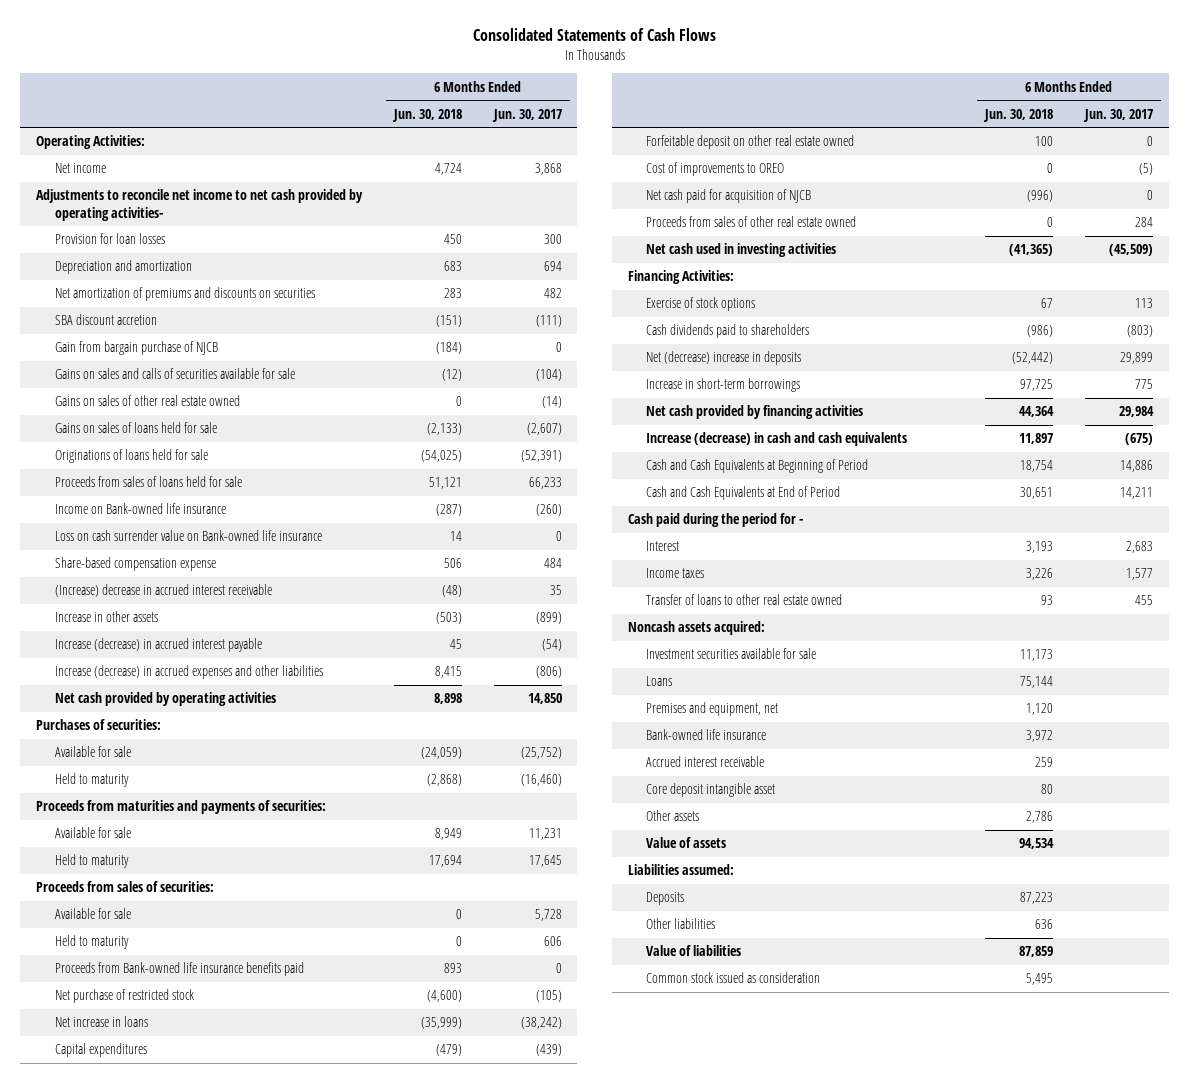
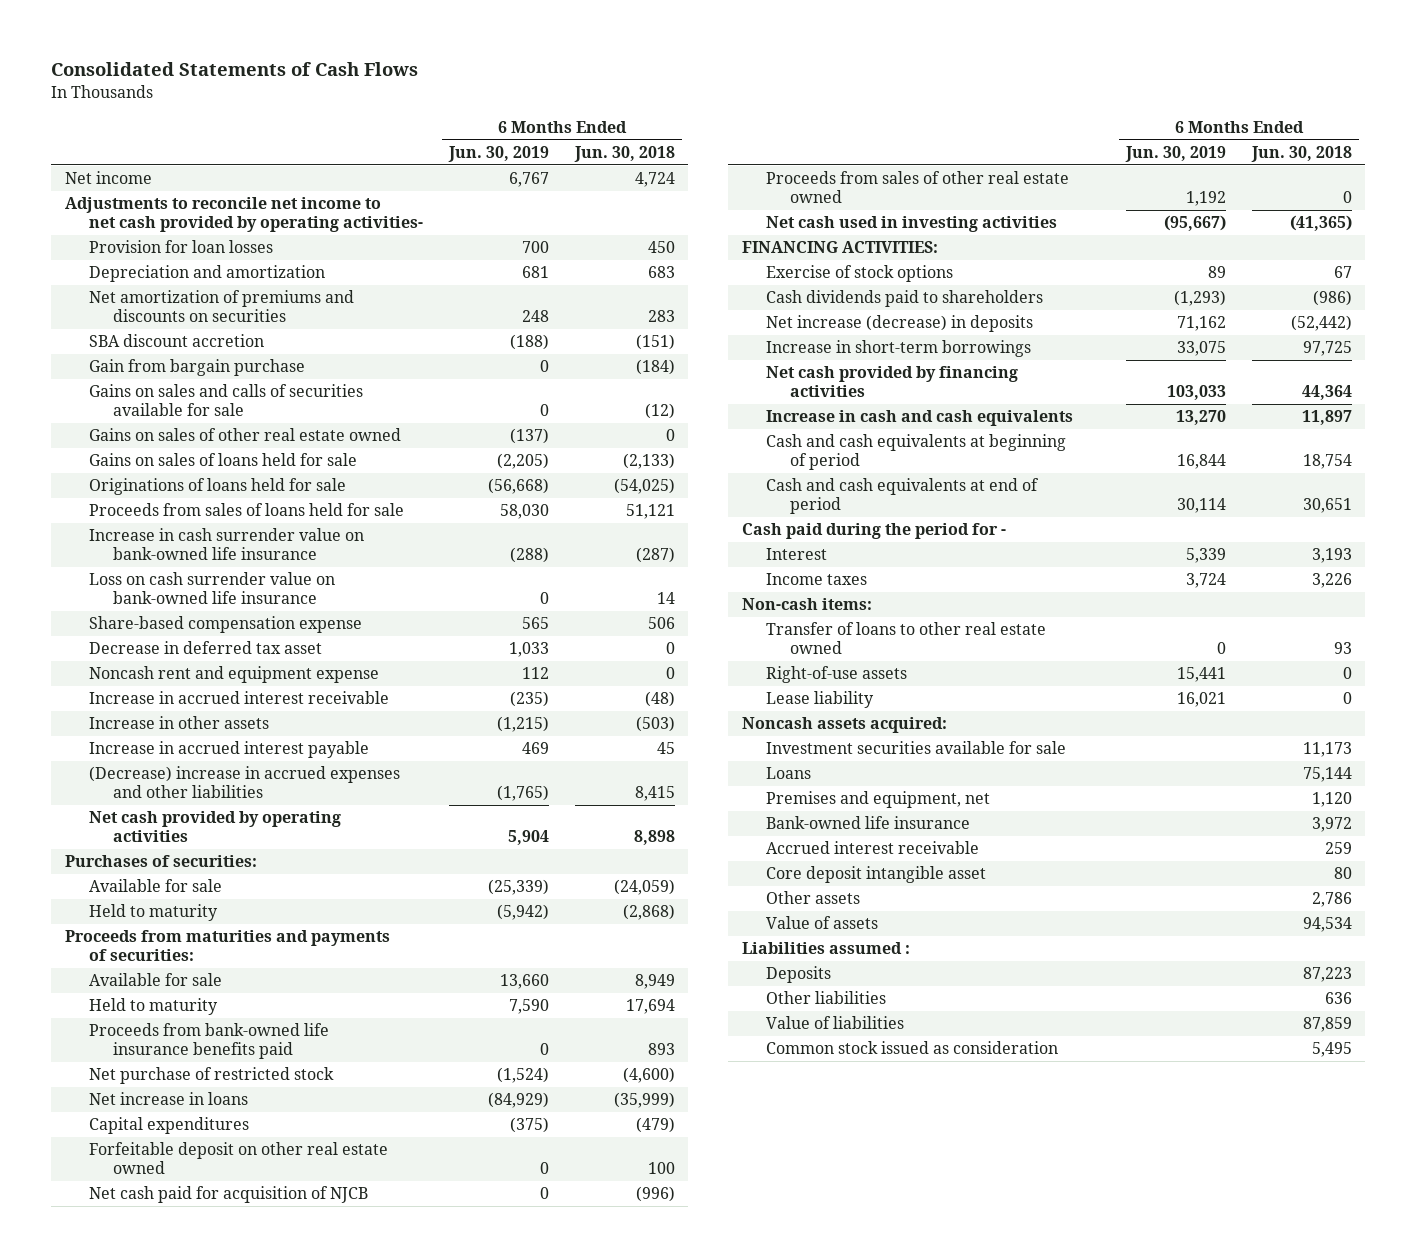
- | 6 Months Ended Jun. 30, 2018 | 6 Months Ended Jun. 30, 2017
+ | 6 Months Ended Jun. 30, 2019 | 6 Months Ended Jun. 30, 2018
- Operating Activities:
- Gain from bargain purchase of NJCB | (184) | 0
+ Gain from bargain purchase | 0 | (184)
- Income on Bank-owned life insurance | (287) | (260)
- Loss on cash surrender value on Bank-owned life insurance | 14 | 0
+ Increase in cash surrender value on bank-owned life insurance | (288) | (287)
+ Loss on cash surrender value on bank-owned life insurance | 0 | 14
- (Increase) decrease in accrued interest receivable | (48) | 35
+ Decrease in deferred tax asset | 1,033 | 0
+ Noncash rent and equipment expense | 112 | 0
+ Increase in accrued interest receivable | (235) | (48)
- Increase (decrease) in accrued interest payable | 45 | (54)
- Increase (decrease) in accrued expenses and other liabilities | 8,415 | (806)
+ Increase in accrued interest payable | 469 | 45
+ (Decrease) increase in accrued expenses and other liabilities | (1,765) | 8,415
- Proceeds from sales of securities:
- Available for sale | 0 | 5,728
- Held to maturity | 0 | 606
- Proceeds from Bank-owned life insurance benefits paid | 893 | 0
+ Proceeds from bank-owned life insurance benefits paid | 0 | 893
- Cost of improvements to OREO | 0 | (5)
- Financing Activities:
+ FINANCING ACTIVITIES:
- Net (decrease) increase in deposits | (52,442) | 29,899
+ Net increase (decrease) in deposits | 71,162 | (52,442)
- Increase (decrease) in cash and cash equivalents | 11,897 | (675)
- Cash and Cash Equivalents at Beginning of Period | 18,754 | 14,886
- Cash and Cash Equivalents at End of Period | 30,651 | 14,211
+ Increase in cash and cash equivalents | 13,270 | 11,897
+ Cash and cash equivalents at beginning of period | 16,844 | 18,754
+ Cash and cash equivalents at end of period | 30,114 | 30,651
+ Non-cash items:
+ Right-of-use assets | 15,441 | 0
+ Lease liability | 16,021 | 0
- Liabilities assumed:
+ Liabilities assumed :

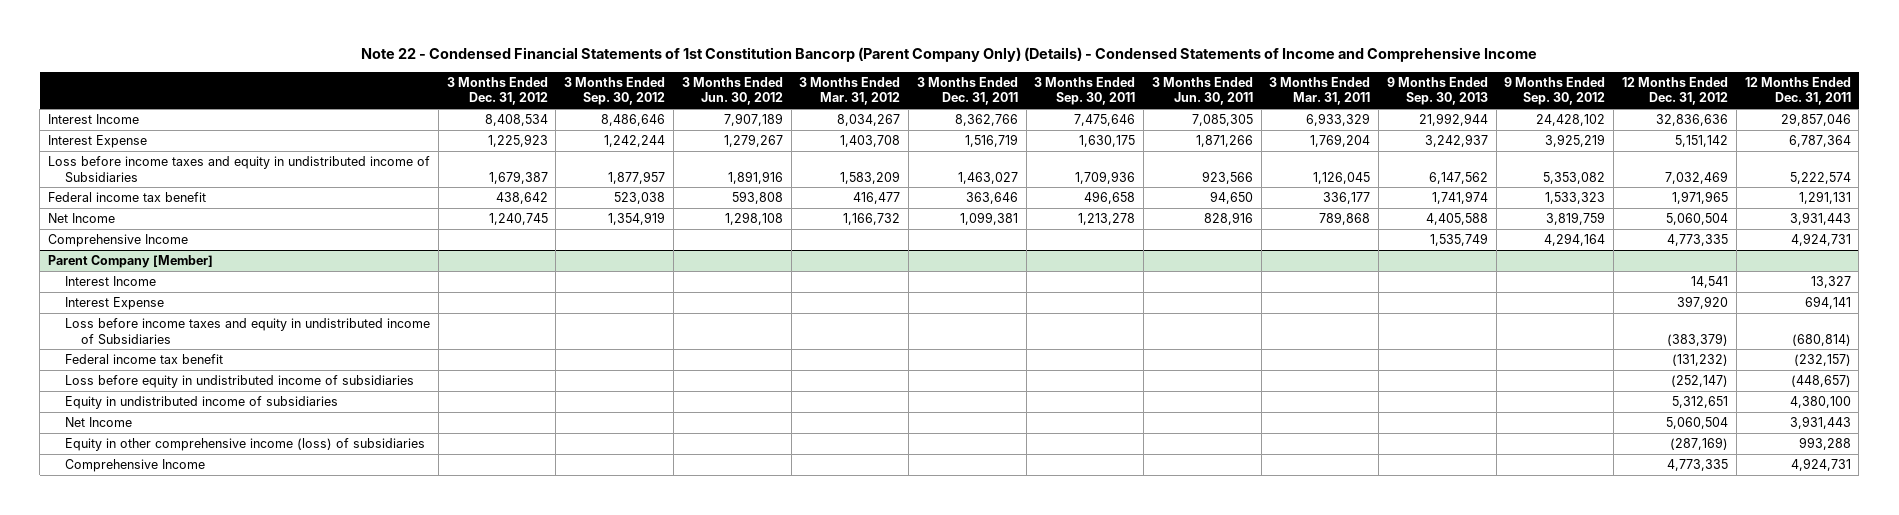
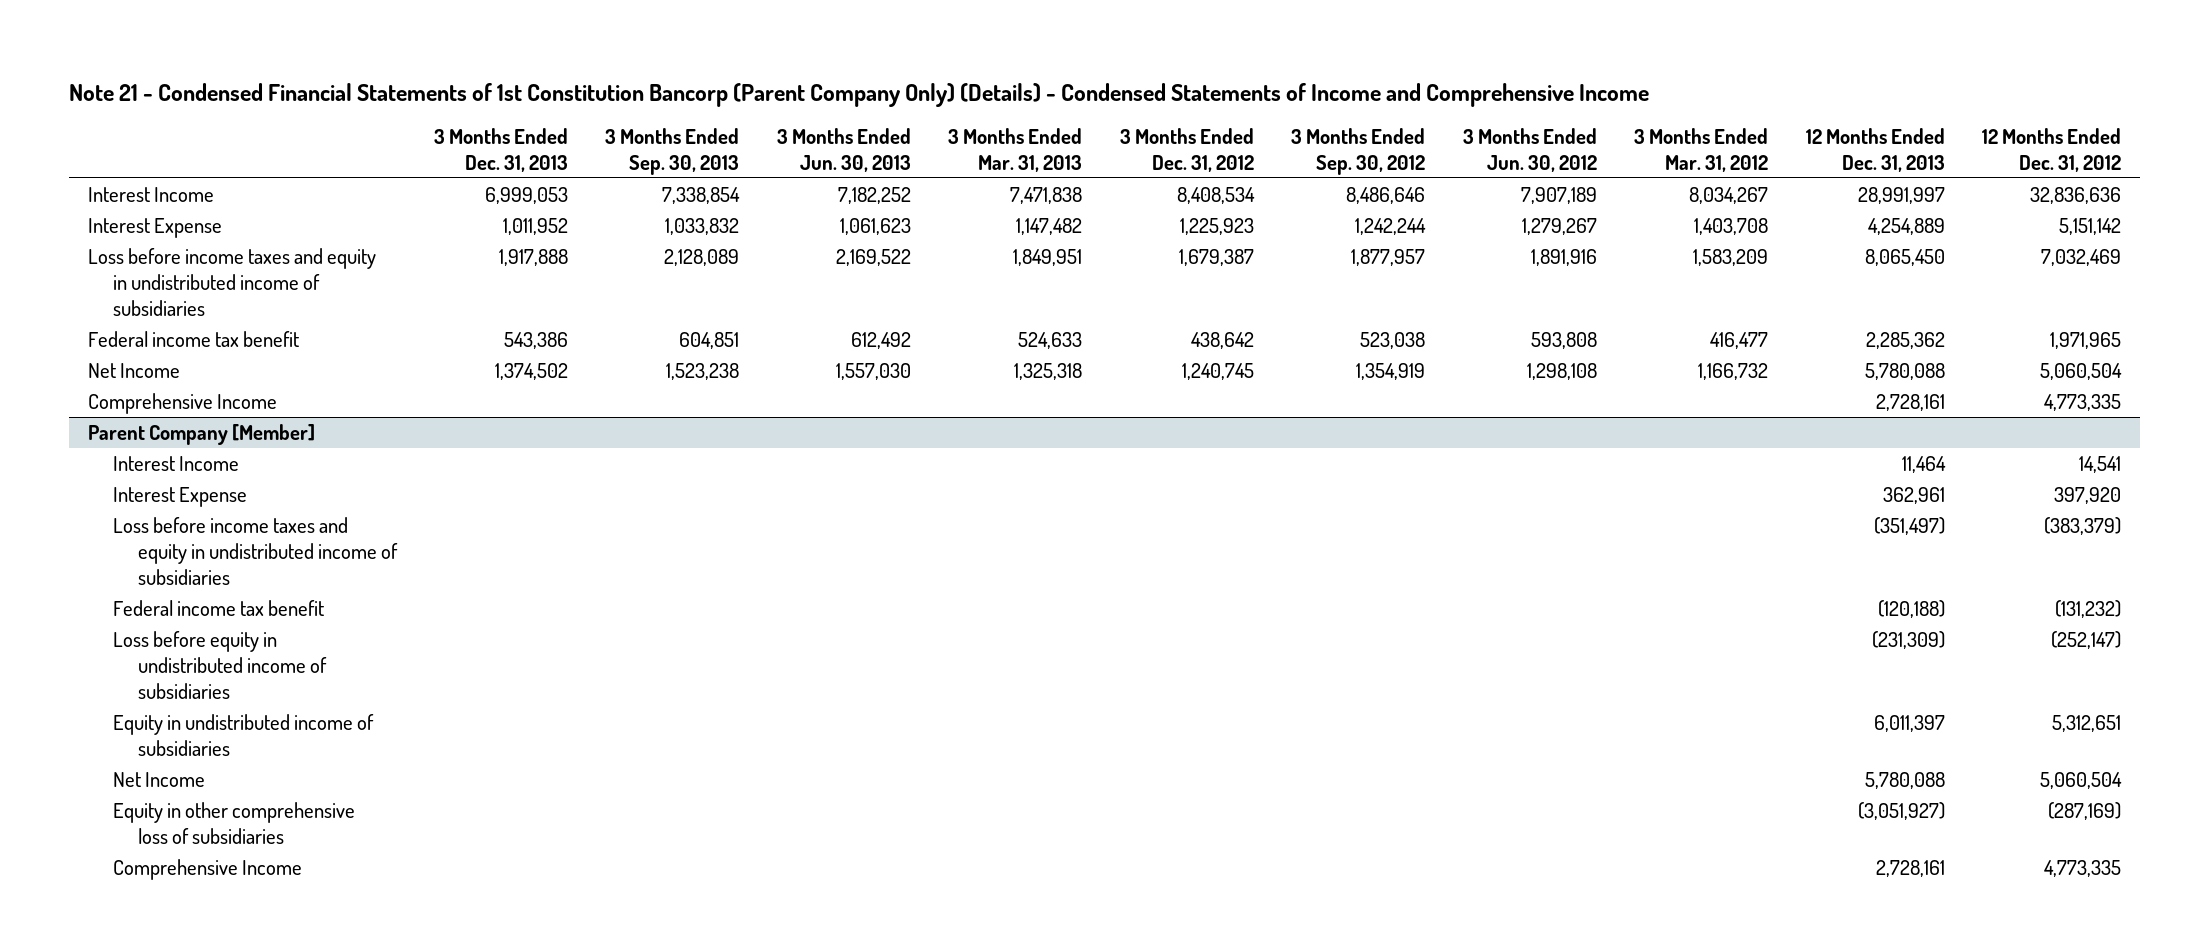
- Note 22 - Condensed Financial Statements of 1st Constitution Bancorp (Parent Company Only) (Details) - Condensed Statements of Income and Comprehensive Income
+ Note 21 - Condensed Financial Statements of 1st Constitution Bancorp (Parent Company Only) (Details) - Condensed Statements of Income and Comprehensive Income
- | 3 Months Ended Dec. 31, 2012 | 3 Months Ended Sep. 30, 2012 | 3 Months Ended Jun. 30, 2012 | 3 Months Ended Mar. 31, 2012 | 3 Months Ended Dec. 31, 2011 | 3 Months Ended Sep. 30, 2011 | 3 Months Ended Jun. 30, 2011 | 3 Months Ended Mar. 31, 2011 | 9 Months Ended Sep. 30, 2013 | 9 Months Ended Sep. 30, 2012 | 12 Months Ended Dec. 31, 2012 | 12 Months Ended Dec. 31, 2011
+ | 3 Months Ended Dec. 31, 2013 | 3 Months Ended Sep. 30, 2013 | 3 Months Ended Jun. 30, 2013 | 3 Months Ended Mar. 31, 2013 | 3 Months Ended Dec. 31, 2012 | 3 Months Ended Sep. 30, 2012 | 3 Months Ended Jun. 30, 2012 | 3 Months Ended Mar. 31, 2012 | 12 Months Ended Dec. 31, 2013 | 12 Months Ended Dec. 31, 2012
- Loss before income taxes and equity in undistributed income of Subsidiaries | 1,679,387 | 1,877,957 | 1,891,916 | 1,583,209 | 1,463,027 | 1,709,936 | 923,566 | 1,126,045 | 6,147,562 | 5,353,082 | 7,032,469 | 5,222,574
+ Loss before income taxes and equity in undistributed income of subsidiaries | 1,917,888 | 2,128,089 | 2,169,522 | 1,849,951 | 1,679,387 | 1,877,957 | 1,891,916 | 1,583,209 | 8,065,450 | 7,032,469
@ Parent Company [Member]
- Loss before income taxes and equity in undistributed income of Subsidiaries | | | | | | | | | | | (383,379) | (680,814)
+ Loss before income taxes and equity in undistributed income of subsidiaries | | | | | | | | | (351,497) | (383,379)
- Equity in other comprehensive income (loss) of subsidiaries | | | | | | | | | | | (287,169) | 993,288
+ Equity in other comprehensive loss of subsidiaries | | | | | | | | | (3,051,927) | (287,169)

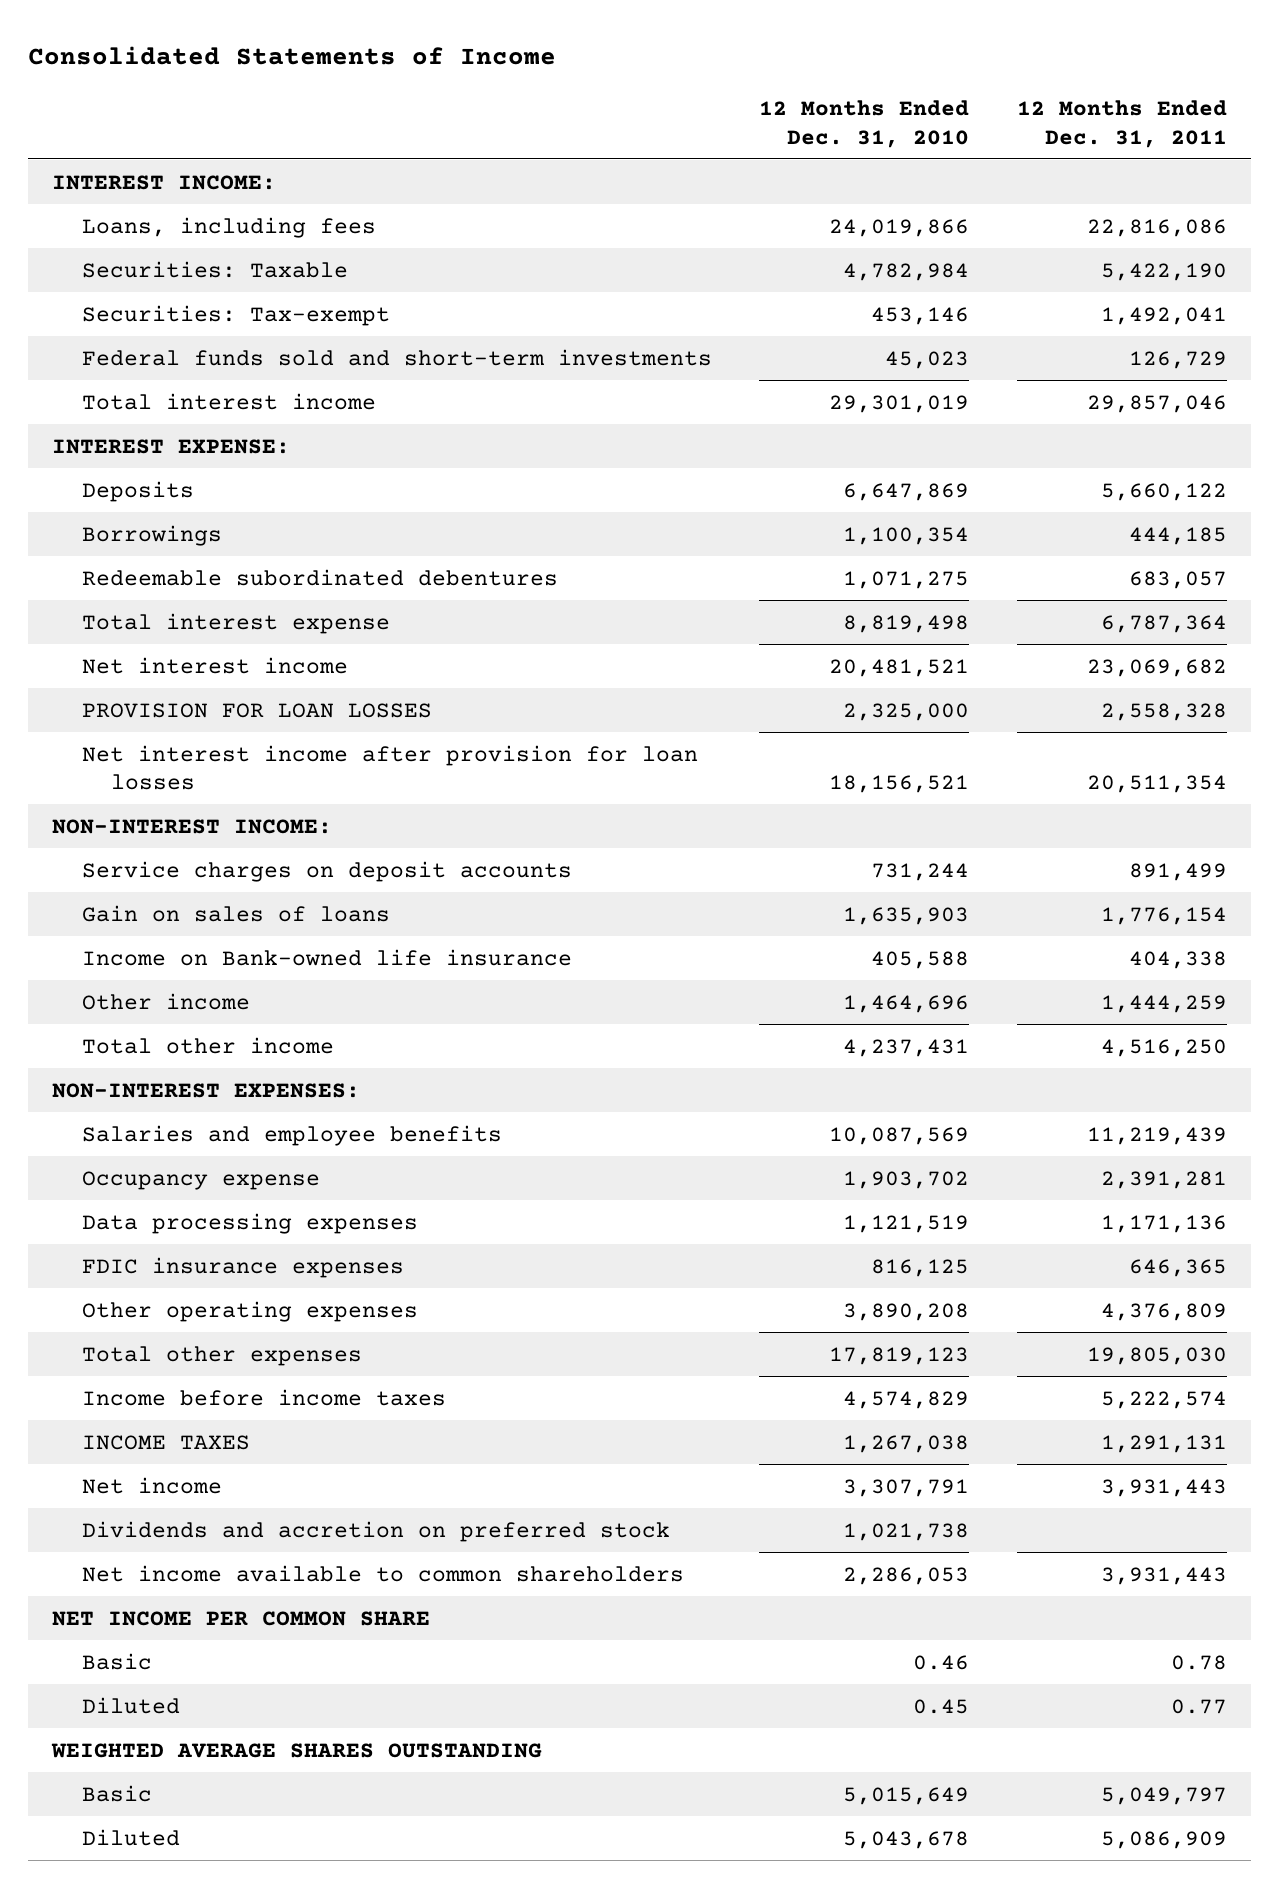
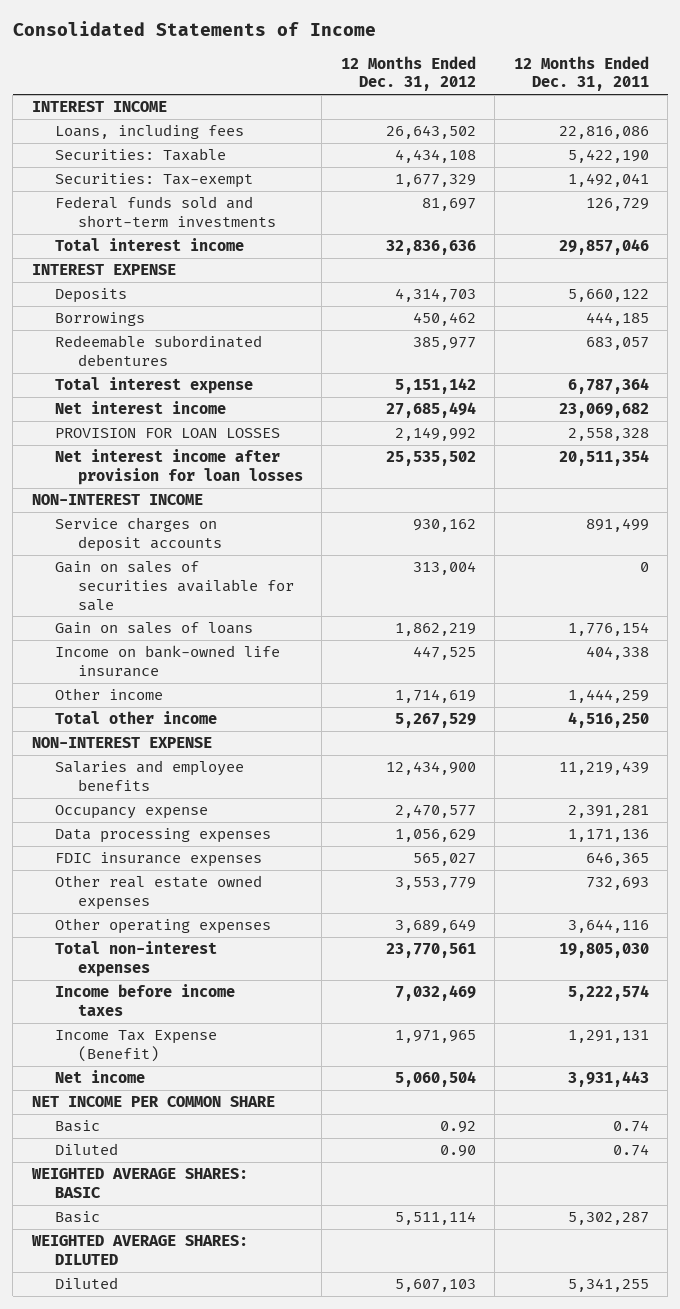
- | 12 Months Ended Dec. 31, 2010 | 12 Months Ended Dec. 31, 2011
+ | 12 Months Ended Dec. 31, 2012 | 12 Months Ended Dec. 31, 2011
- INTEREST INCOME:
+ INTEREST INCOME
- INTEREST EXPENSE:
+ INTEREST EXPENSE
- NON-INTEREST INCOME:
+ NON-INTEREST INCOME
+ Gain on sales of securities available for sale | 313,004 | 0
- Income on Bank-owned life insurance | 405,588 | 404,338
+ Income on bank-owned life insurance | 447,525 | 404,338
- NON-INTEREST EXPENSES:
+ NON-INTEREST EXPENSE
- Other operating expenses | 3,890,208 | 4,376,809
- Total other expenses | 17,819,123 | 19,805,030
+ Other real estate owned expenses | 3,553,779 | 732,693
+ Other operating expenses | 3,689,649 | 3,644,116
+ Total non-interest expenses | 23,770,561 | 19,805,030
- INCOME TAXES | 1,267,038 | 1,291,131
+ Income Tax Expense (Benefit) | 1,971,965 | 1,291,131
- Dividends and accretion on preferred stock | 1,021,738 |
- Net income available to common shareholders | 2,286,053 | 3,931,443
- Basic | 0.46 | 0.78
- Diluted | 0.45 | 0.77
- WEIGHTED AVERAGE SHARES OUTSTANDING
- Basic | 5,015,649 | 5,049,797
- Diluted | 5,043,678 | 5,086,909
+ Basic | 0.92 | 0.74
+ Diluted | 0.90 | 0.74
+ WEIGHTED AVERAGE SHARES: BASIC
+ Basic | 5,511,114 | 5,302,287
+ WEIGHTED AVERAGE SHARES: DILUTED
+ Diluted | 5,607,103 | 5,341,255

